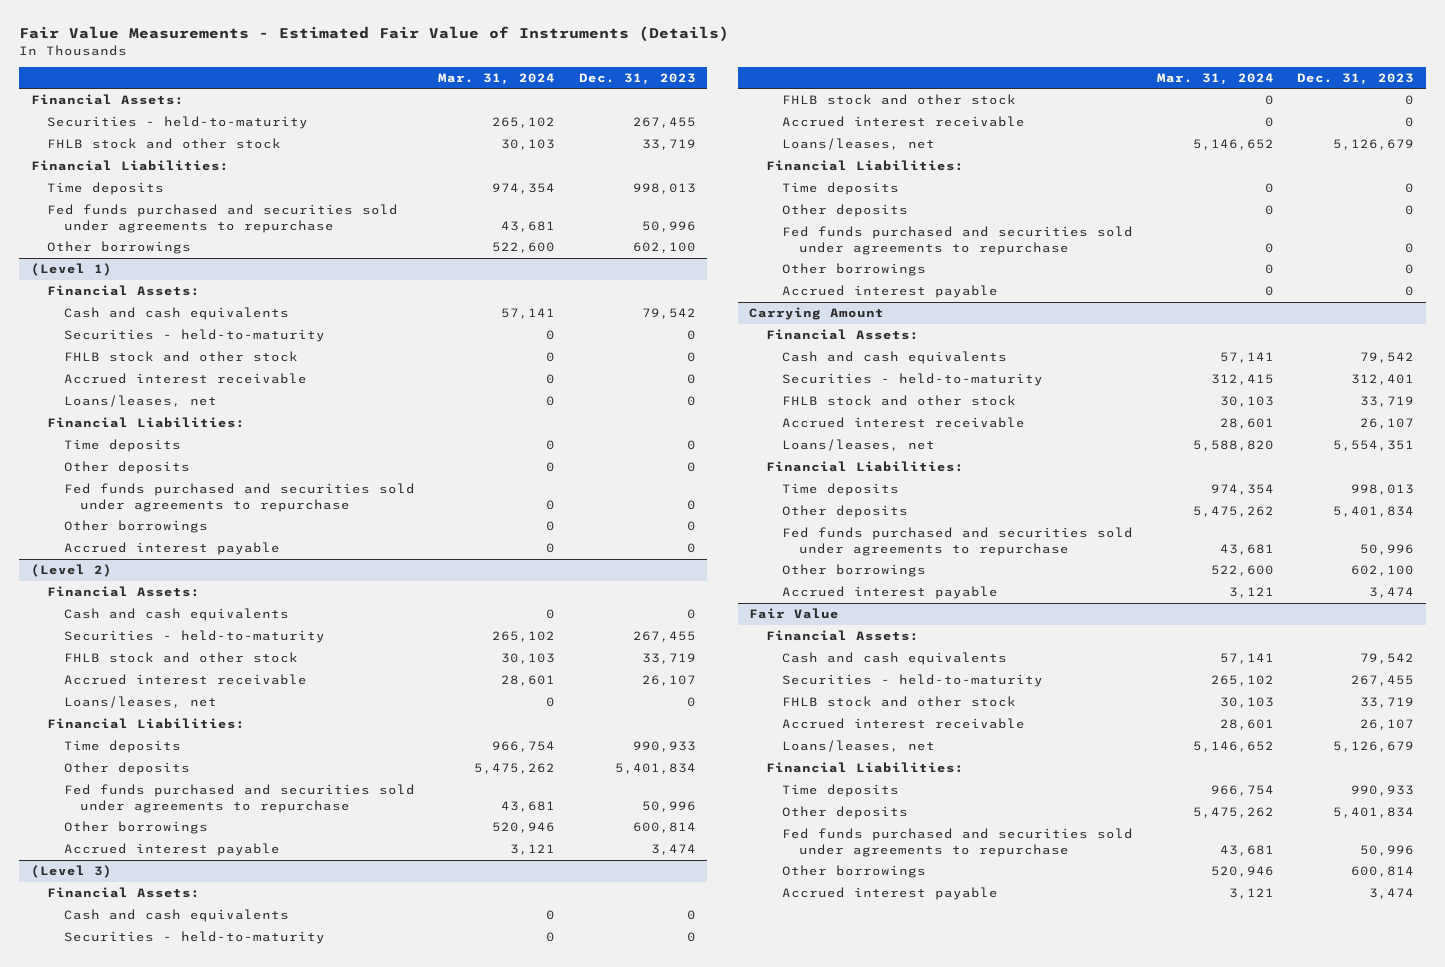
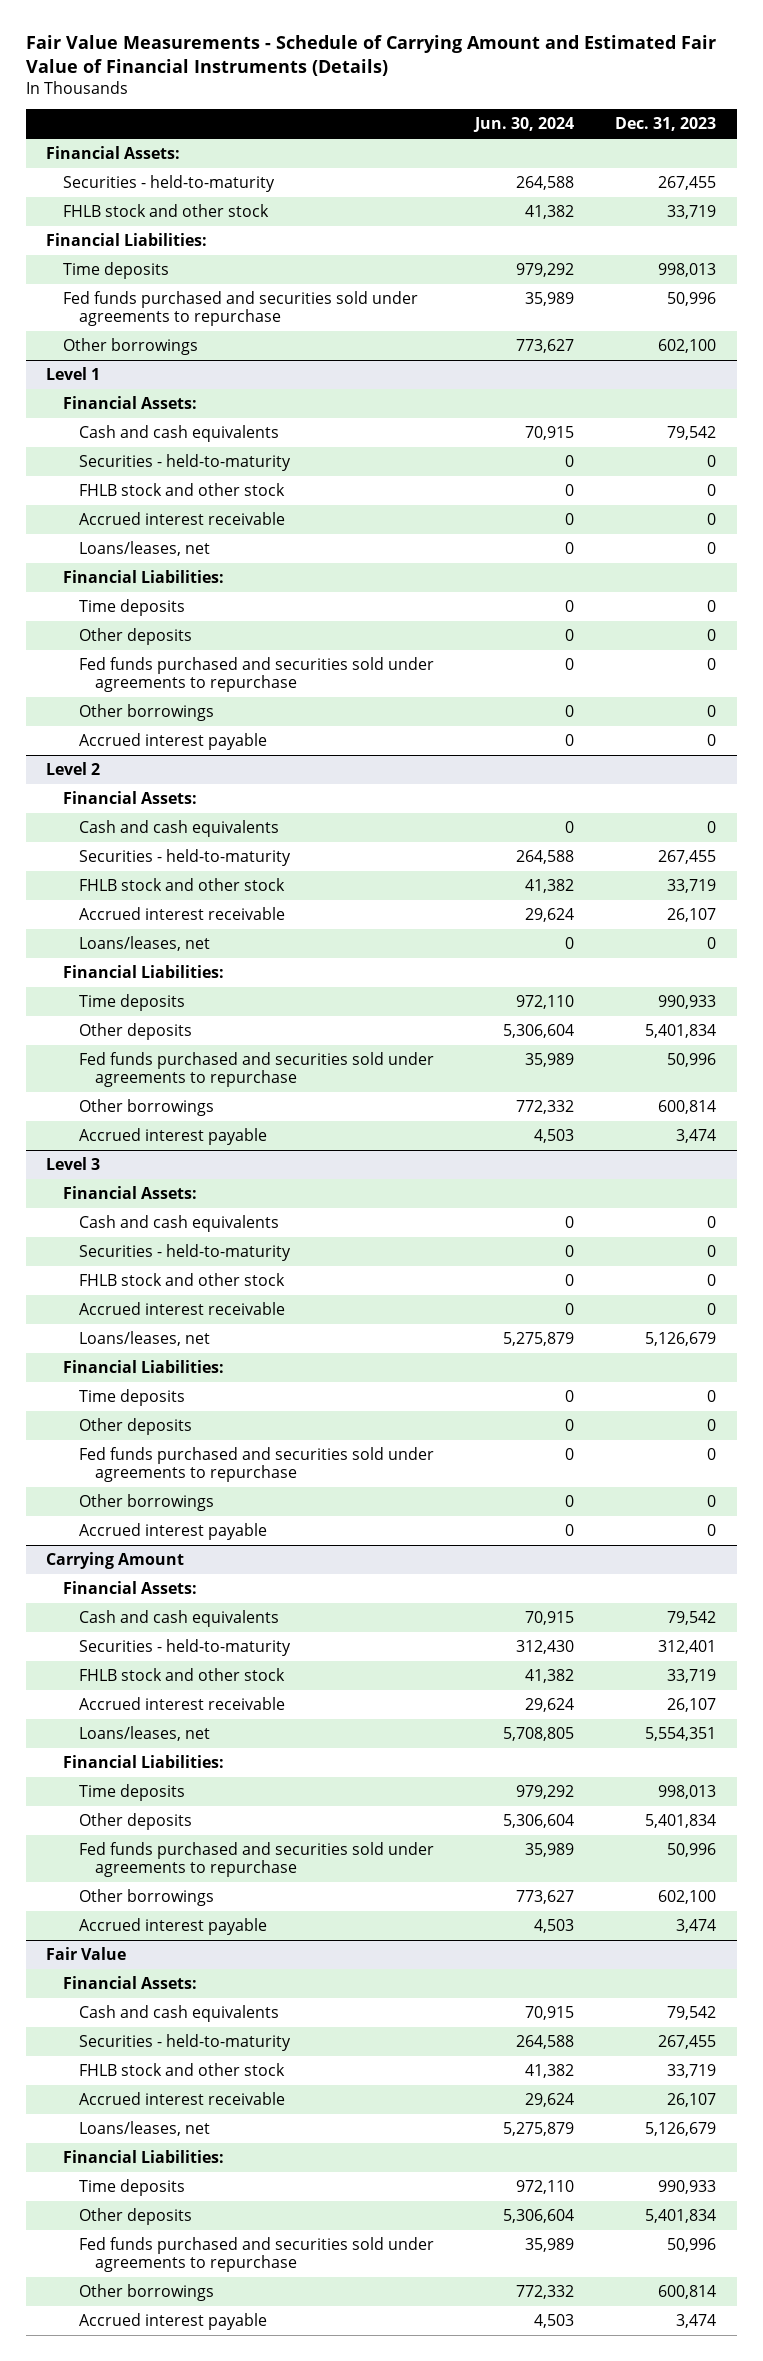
- Fair Value Measurements - Estimated Fair Value of Instruments (Details)
+ Fair Value Measurements - Schedule of Carrying Amount and Estimated Fair Value of Financial Instruments (Details)
- | Mar. 31, 2024 | Dec. 31, 2023
+ | Jun. 30, 2024 | Dec. 31, 2023
- (Level 1)
+ Level 1
- (Level 2)
+ Level 2
- (Level 3)
+ Level 3

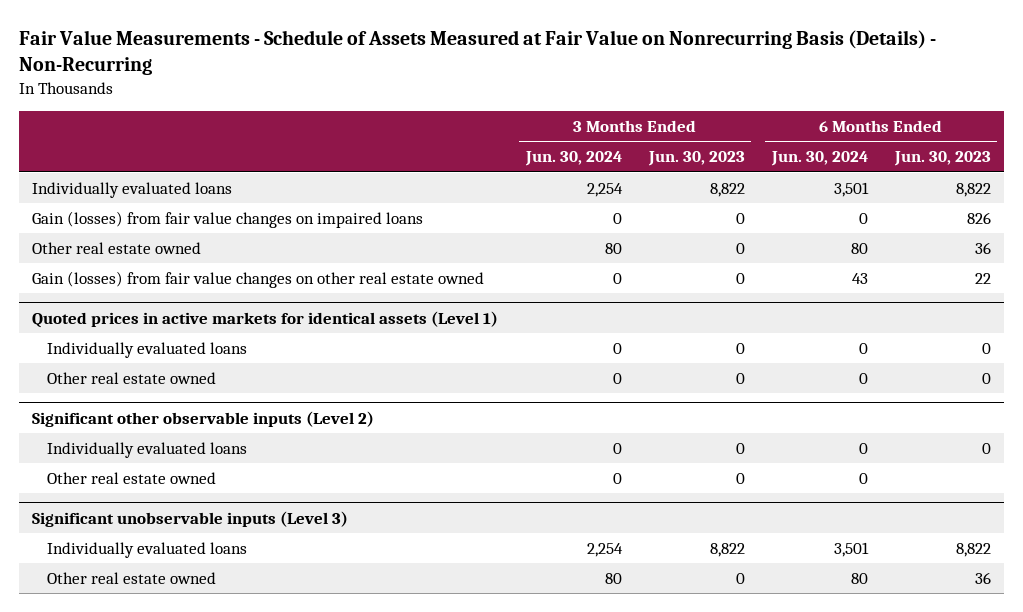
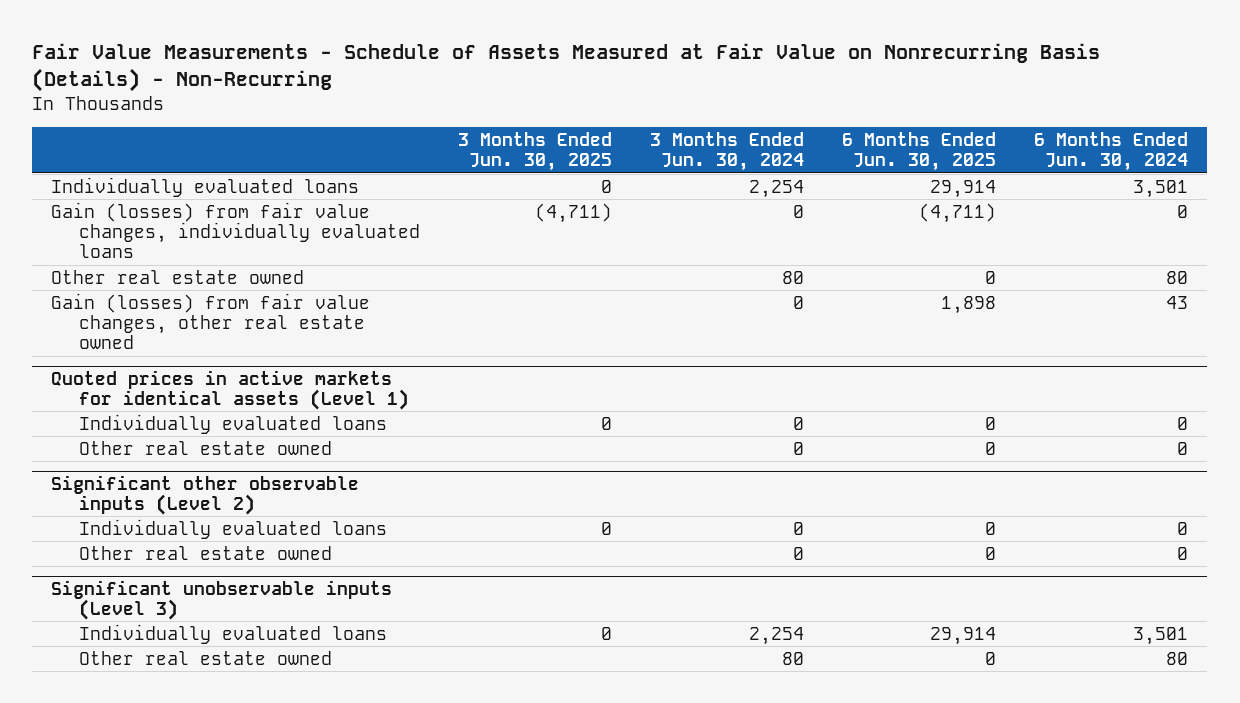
- | 3 Months Ended Jun. 30, 2024 | 3 Months Ended Jun. 30, 2023 | 6 Months Ended Jun. 30, 2024 | 6 Months Ended Jun. 30, 2023
+ | 3 Months Ended Jun. 30, 2025 | 3 Months Ended Jun. 30, 2024 | 6 Months Ended Jun. 30, 2025 | 6 Months Ended Jun. 30, 2024
- Gain (losses) from fair value changes on impaired loans | 0 | 0 | 0 | 826
+ Gain (losses) from fair value changes, individually evaluated loans | (4,711) | 0 | (4,711) | 0
- Gain (losses) from fair value changes on other real estate owned | 0 | 0 | 43 | 22
+ Gain (losses) from fair value changes, other real estate owned | | 0 | 1,898 | 43

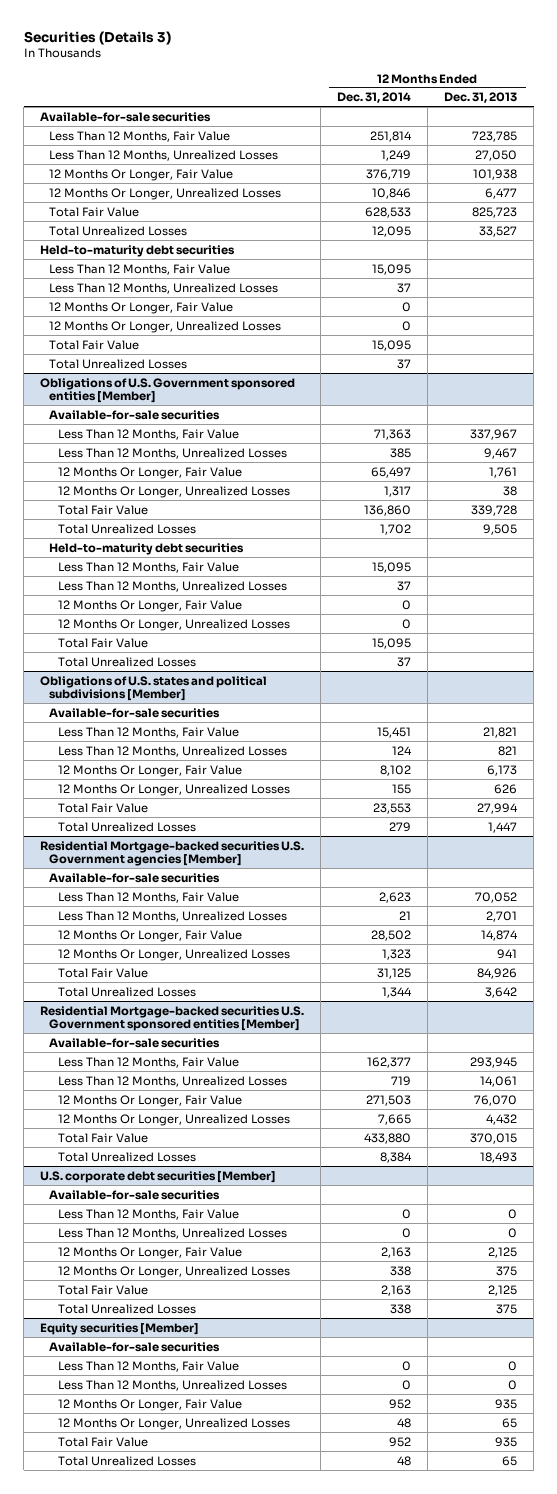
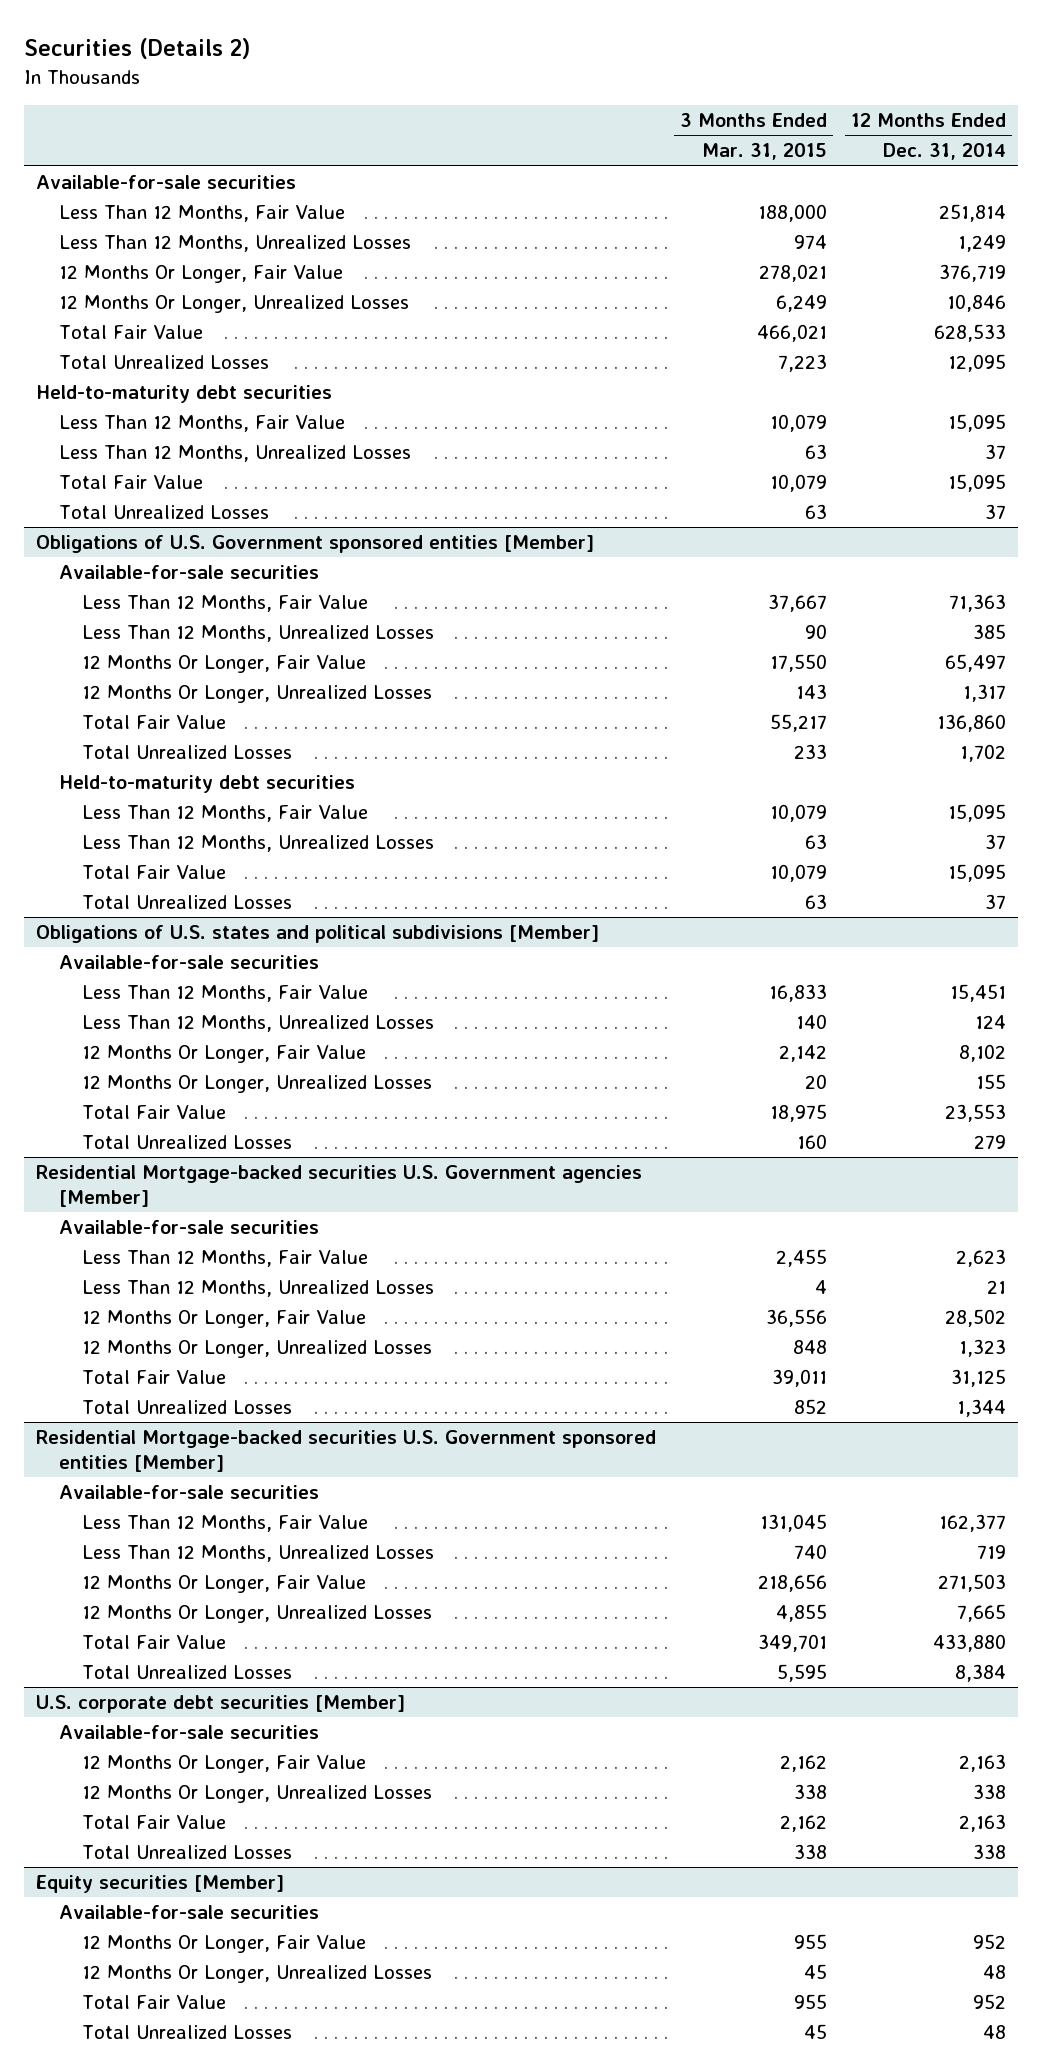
- Securities (Details 3)
+ Securities (Details 2)
- | 12 Months Ended Dec. 31, 2014 | 12 Months Ended Dec. 31, 2013
+ | 3 Months Ended Mar. 31, 2015 | 12 Months Ended Dec. 31, 2014
- 12 Months Or Longer, Fair Value | 0 |
- 12 Months Or Longer, Unrealized Losses | 0 |
@ Obligations of U.S. Government sponsored entities [Member]
- 12 Months Or Longer, Fair Value | 0 |
- 12 Months Or Longer, Unrealized Losses | 0 |
@ U.S. corporate debt securities [Member]
- Less Than 12 Months, Fair Value | 0 | 0
- Less Than 12 Months, Unrealized Losses | 0 | 0
@ Equity securities [Member]
- Less Than 12 Months, Fair Value | 0 | 0
- Less Than 12 Months, Unrealized Losses | 0 | 0

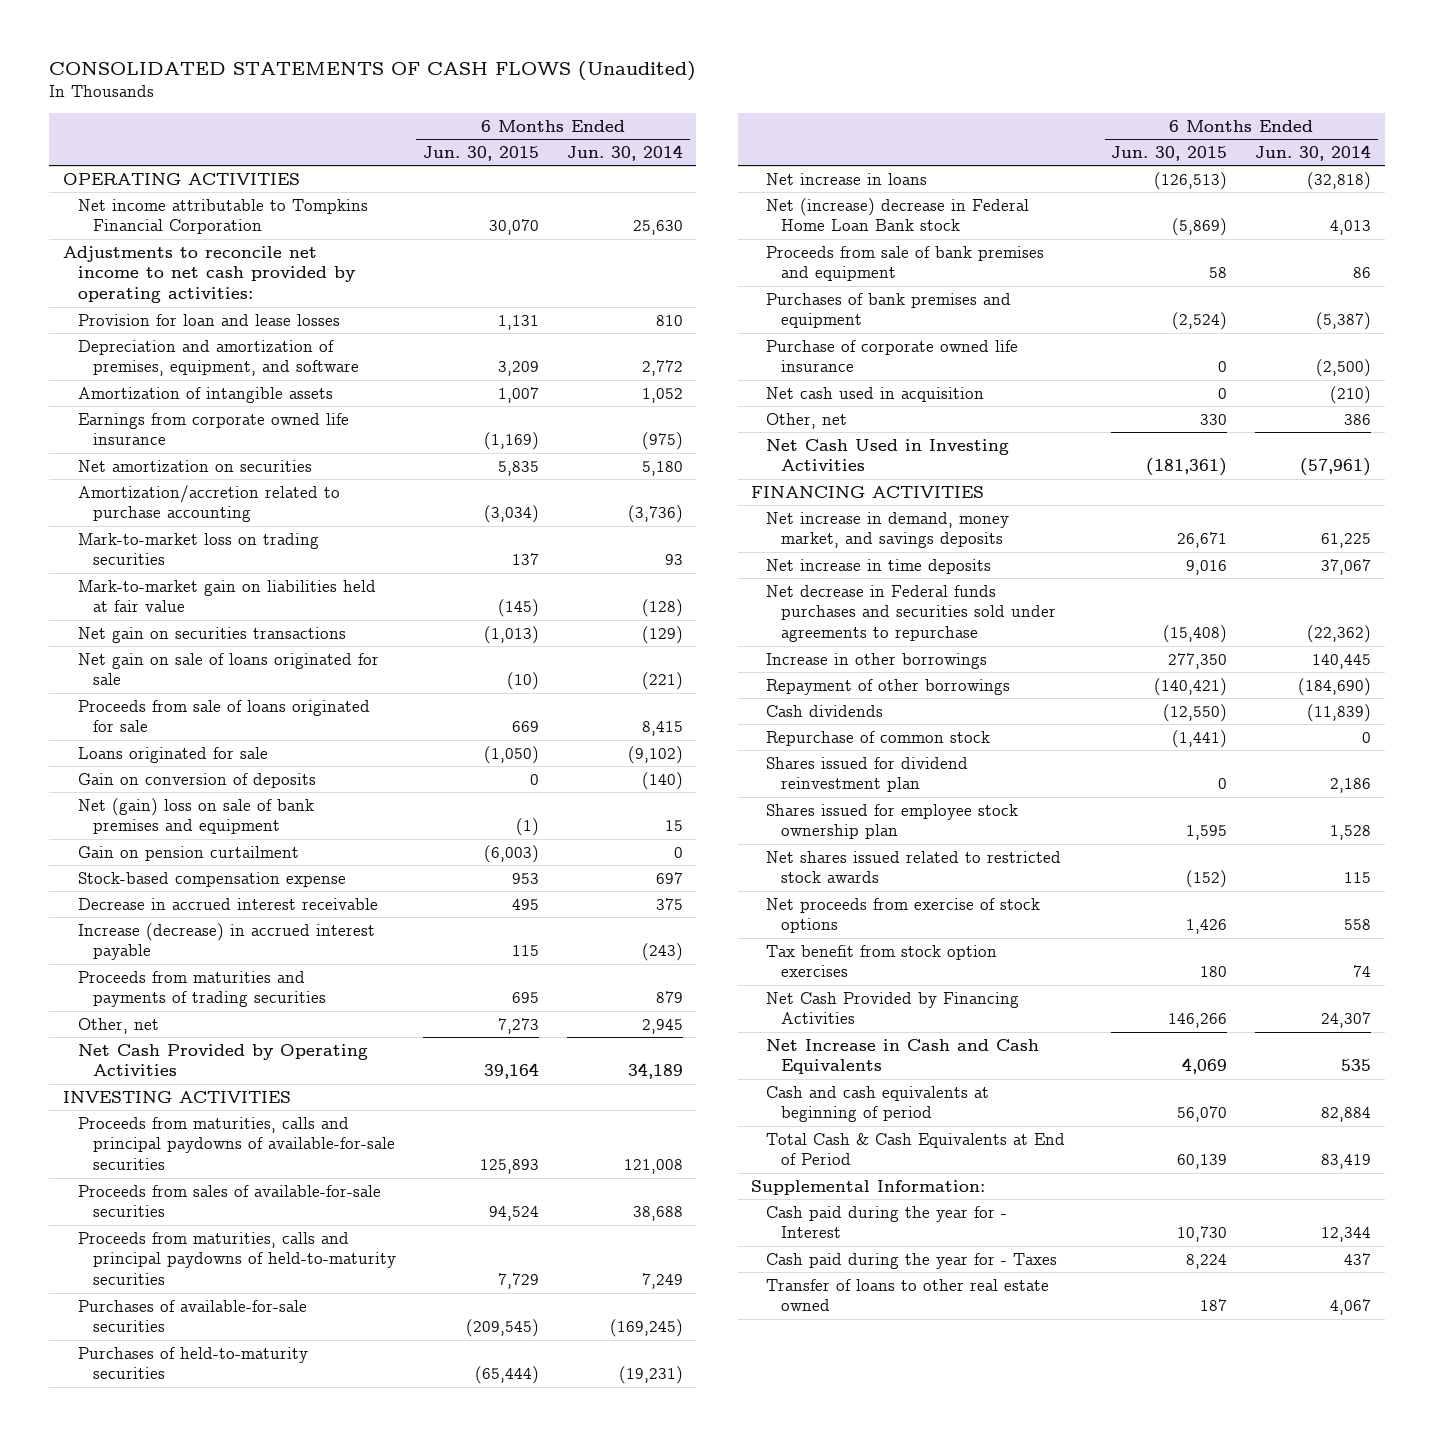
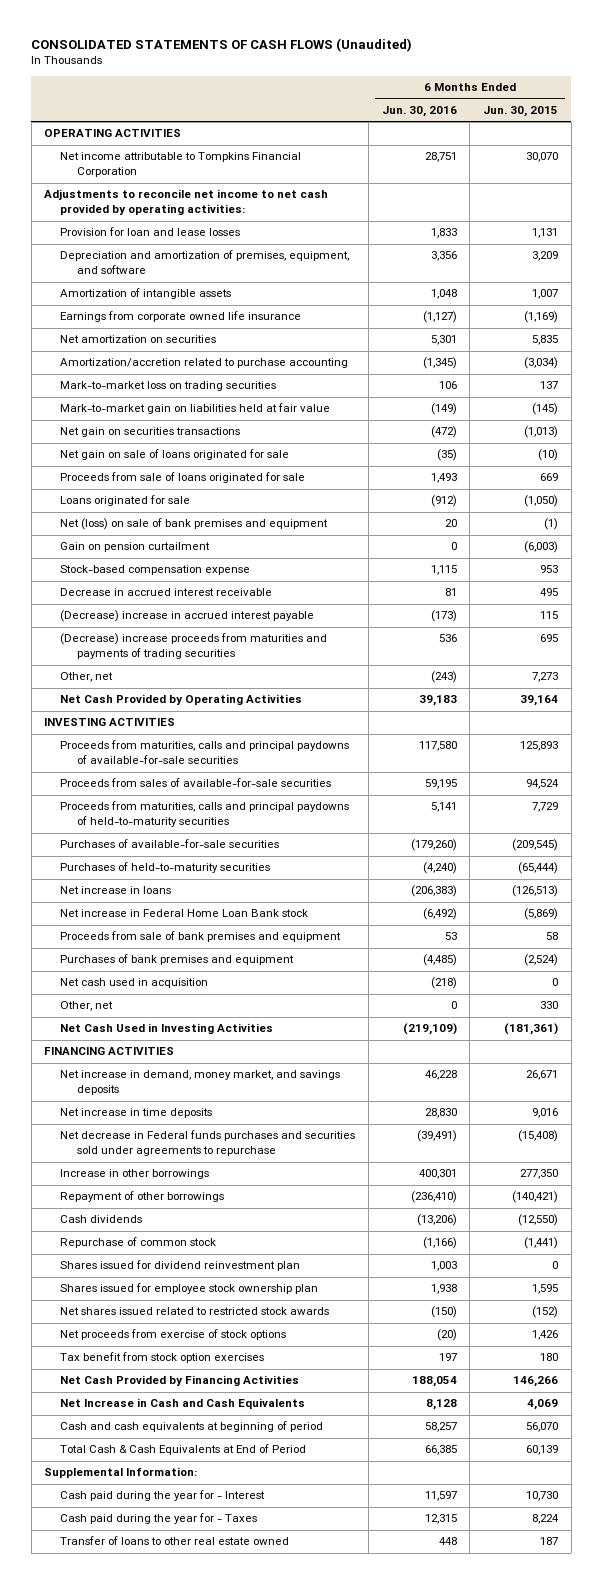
- | 6 Months Ended Jun. 30, 2015 | 6 Months Ended Jun. 30, 2014
+ | 6 Months Ended Jun. 30, 2016 | 6 Months Ended Jun. 30, 2015
- Gain on conversion of deposits | 0 | (140)
- Net (gain) loss on sale of bank premises and equipment | (1) | 15
+ Net (loss) on sale of bank premises and equipment | 20 | (1)
- Increase (decrease) in accrued interest payable | 115 | (243)
- Proceeds from maturities and payments of trading securities | 695 | 879
+ (Decrease) increase in accrued interest payable | (173) | 115
+ (Decrease) increase proceeds from maturities and payments of trading securities | 536 | 695
- Net (increase) decrease in Federal Home Loan Bank stock | (5,869) | 4,013
+ Net increase in Federal Home Loan Bank stock | (6,492) | (5,869)
- Purchase of corporate owned life insurance | 0 | (2,500)

